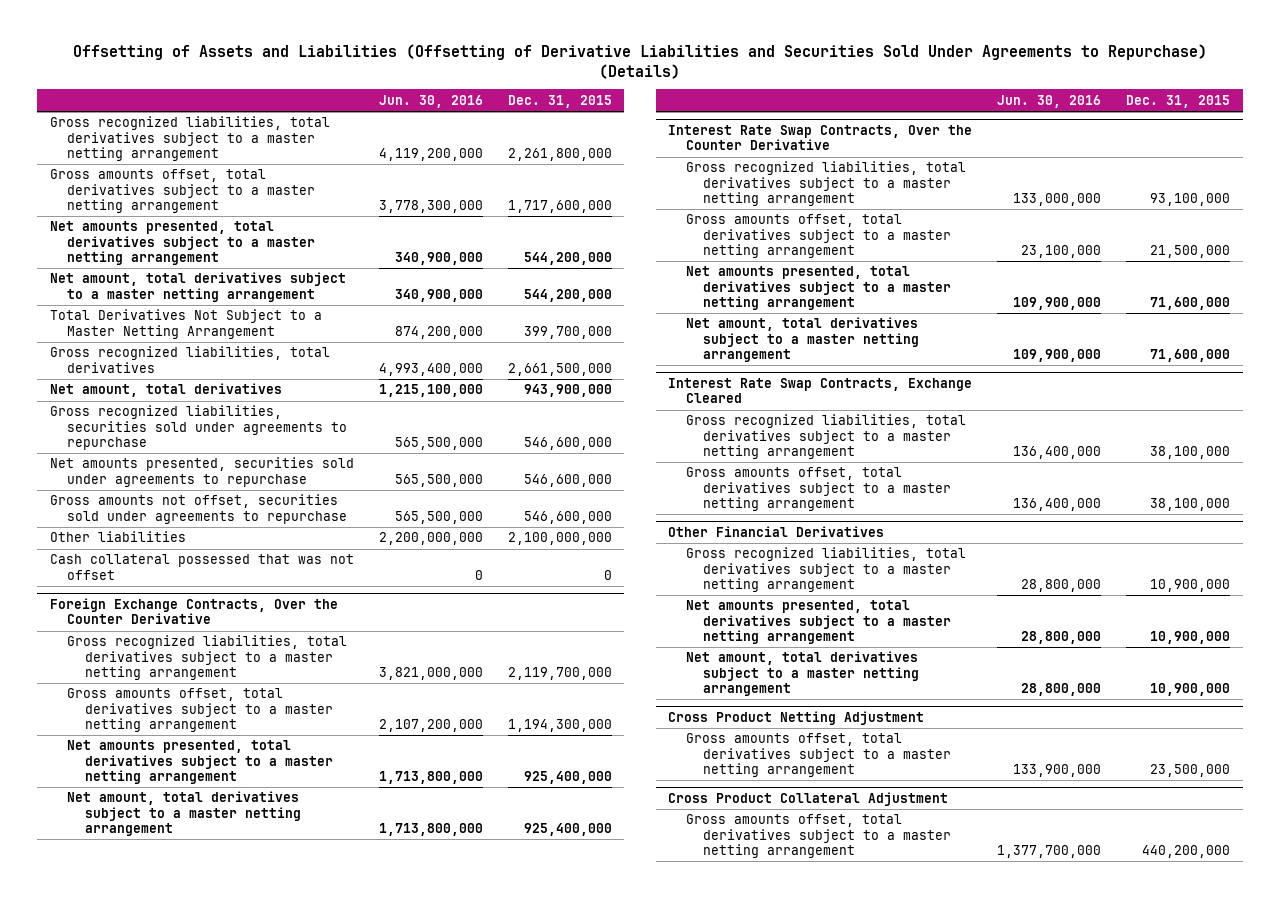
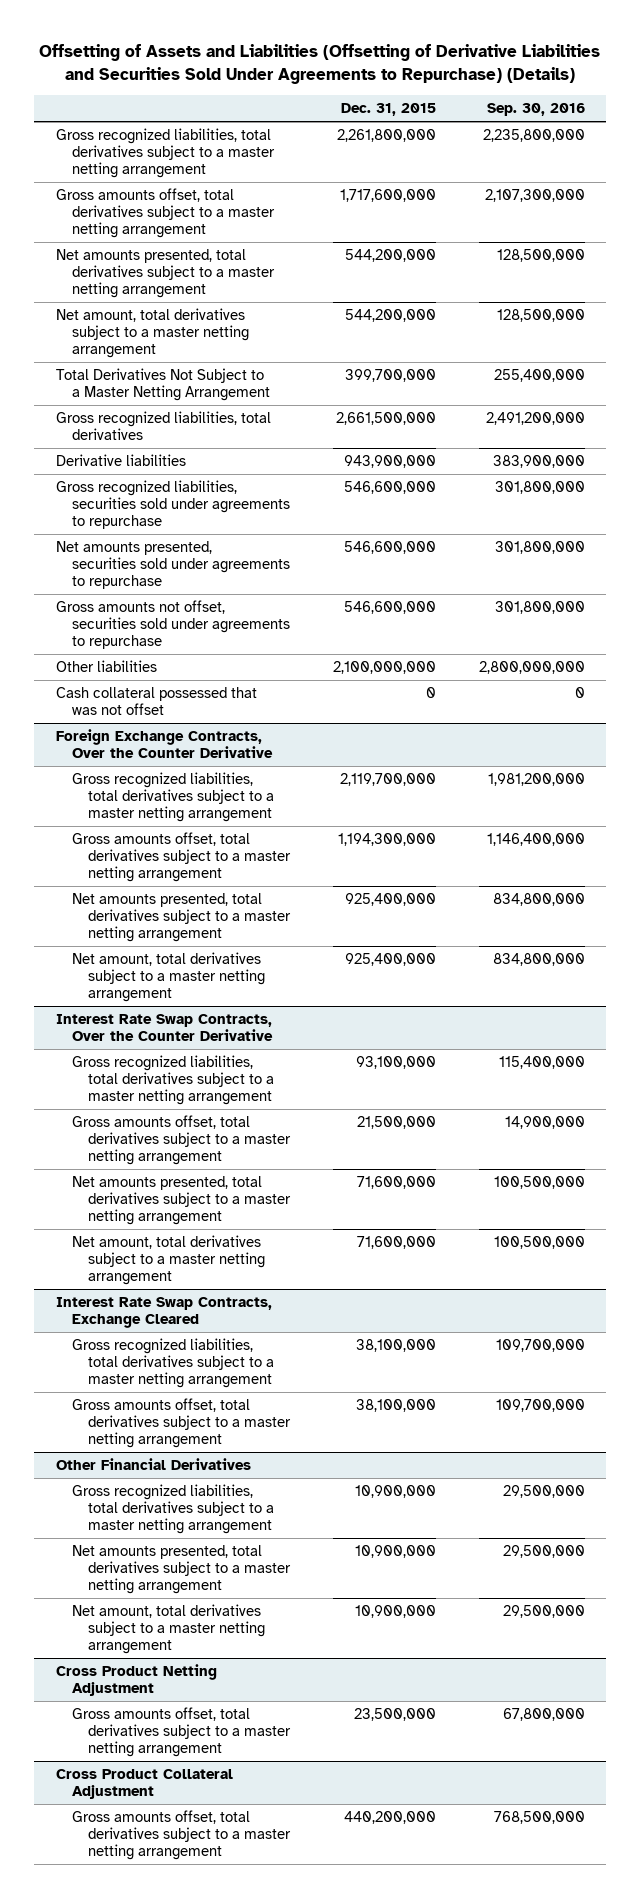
- | Jun. 30, 2016 | Dec. 31, 2015
+ | Dec. 31, 2015 | Sep. 30, 2016
- Net amount, total derivatives | 1,215,100,000 | 943,900,000
+ Derivative liabilities | 943,900,000 | 383,900,000

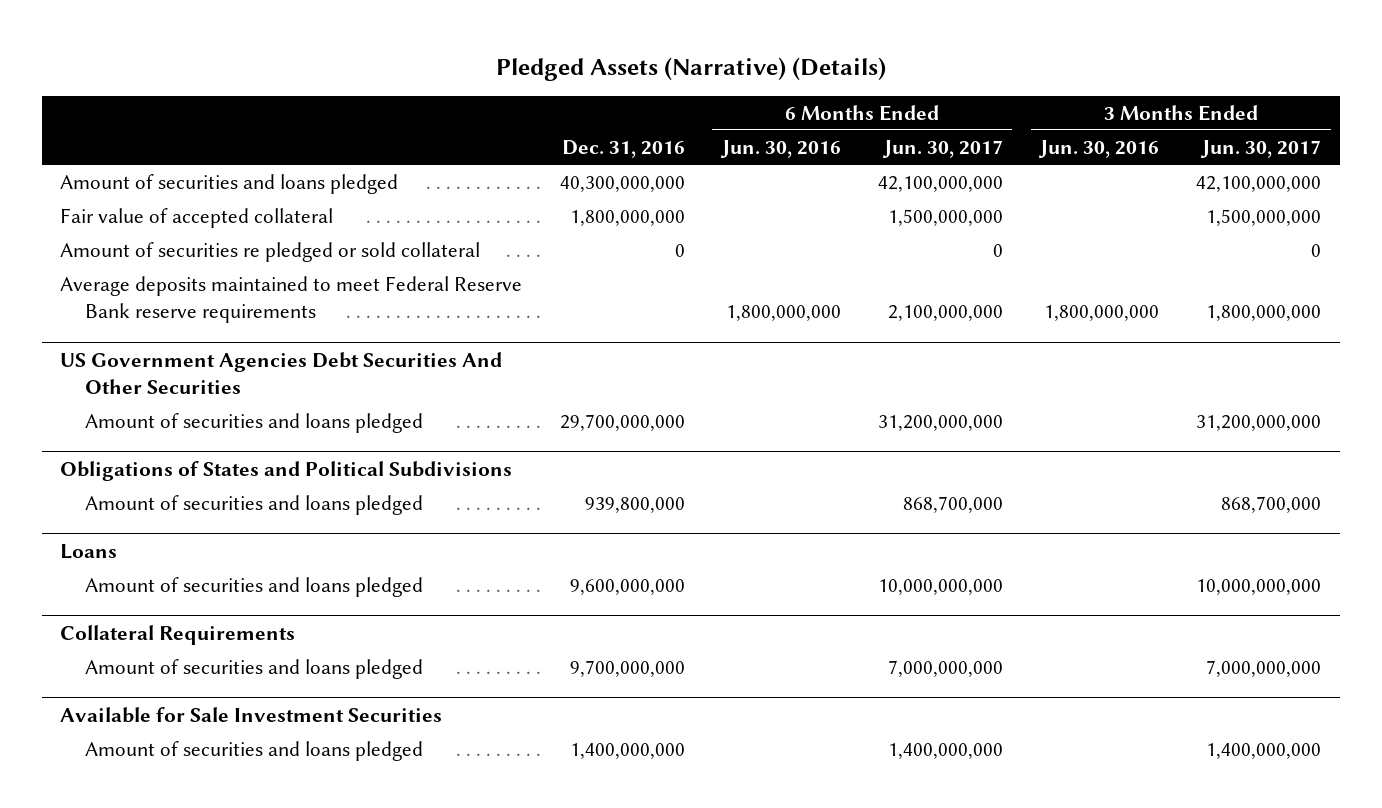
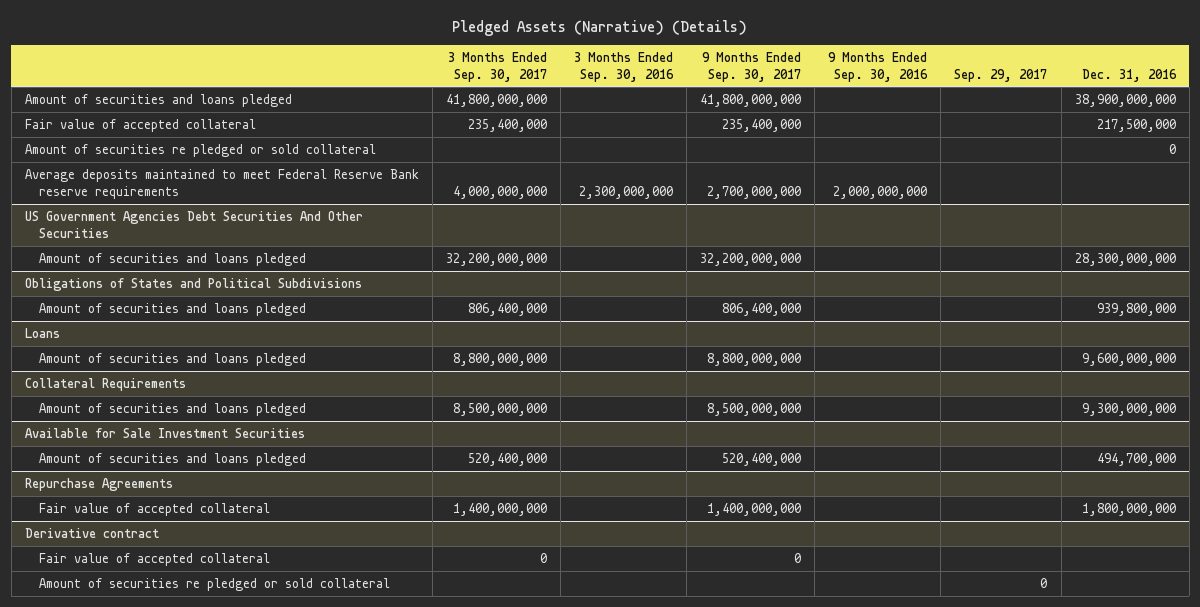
- | Dec. 31, 2016 | 6 Months Ended Jun. 30, 2016 | 6 Months Ended Jun. 30, 2017 | 3 Months Ended Jun. 30, 2016 | 3 Months Ended Jun. 30, 2017
+ | 3 Months Ended Sep. 30, 2017 | 3 Months Ended Sep. 30, 2016 | 9 Months Ended Sep. 30, 2017 | 9 Months Ended Sep. 30, 2016 | Sep. 29, 2017 | Dec. 31, 2016
- Amount of securities and loans pledged | 40,300,000,000 | | 42,100,000,000 | | 42,100,000,000
- Fair value of accepted collateral | 1,800,000,000 | | 1,500,000,000 | | 1,500,000,000
+ Amount of securities and loans pledged | 41,800,000,000 | | 41,800,000,000 | | | 38,900,000,000
+ Fair value of accepted collateral | 235,400,000 | | 235,400,000 | | | 217,500,000
@ US Government Agencies Debt Securities And Other Securities
- Amount of securities and loans pledged | 29,700,000,000 | | 31,200,000,000 | | 31,200,000,000
+ Amount of securities and loans pledged | 32,200,000,000 | | 32,200,000,000 | | | 28,300,000,000
@ Collateral Requirements
- Amount of securities and loans pledged | 9,700,000,000 | | 7,000,000,000 | | 7,000,000,000
+ Amount of securities and loans pledged | 8,500,000,000 | | 8,500,000,000 | | | 9,300,000,000
@ Available for Sale Investment Securities
- Amount of securities and loans pledged | 1,400,000,000 | | 1,400,000,000 | | 1,400,000,000
+ Amount of securities and loans pledged | 520,400,000 | | 520,400,000 | | | 494,700,000
+ Repurchase Agreements
+ Fair value of accepted collateral | 1,400,000,000 | | 1,400,000,000 | | | 1,800,000,000
+ Derivative contract
+ Fair value of accepted collateral | 0 | | 0 | | |
+ Amount of securities re pledged or sold collateral | | | | | 0 |

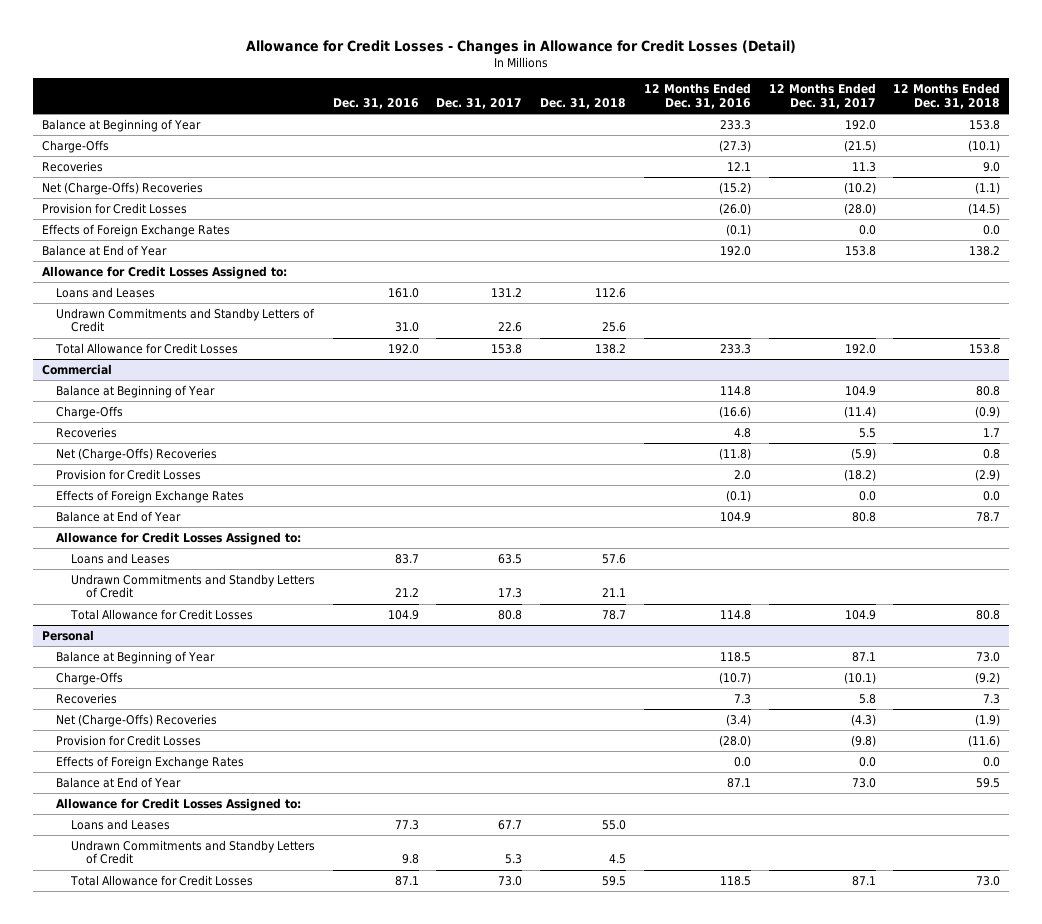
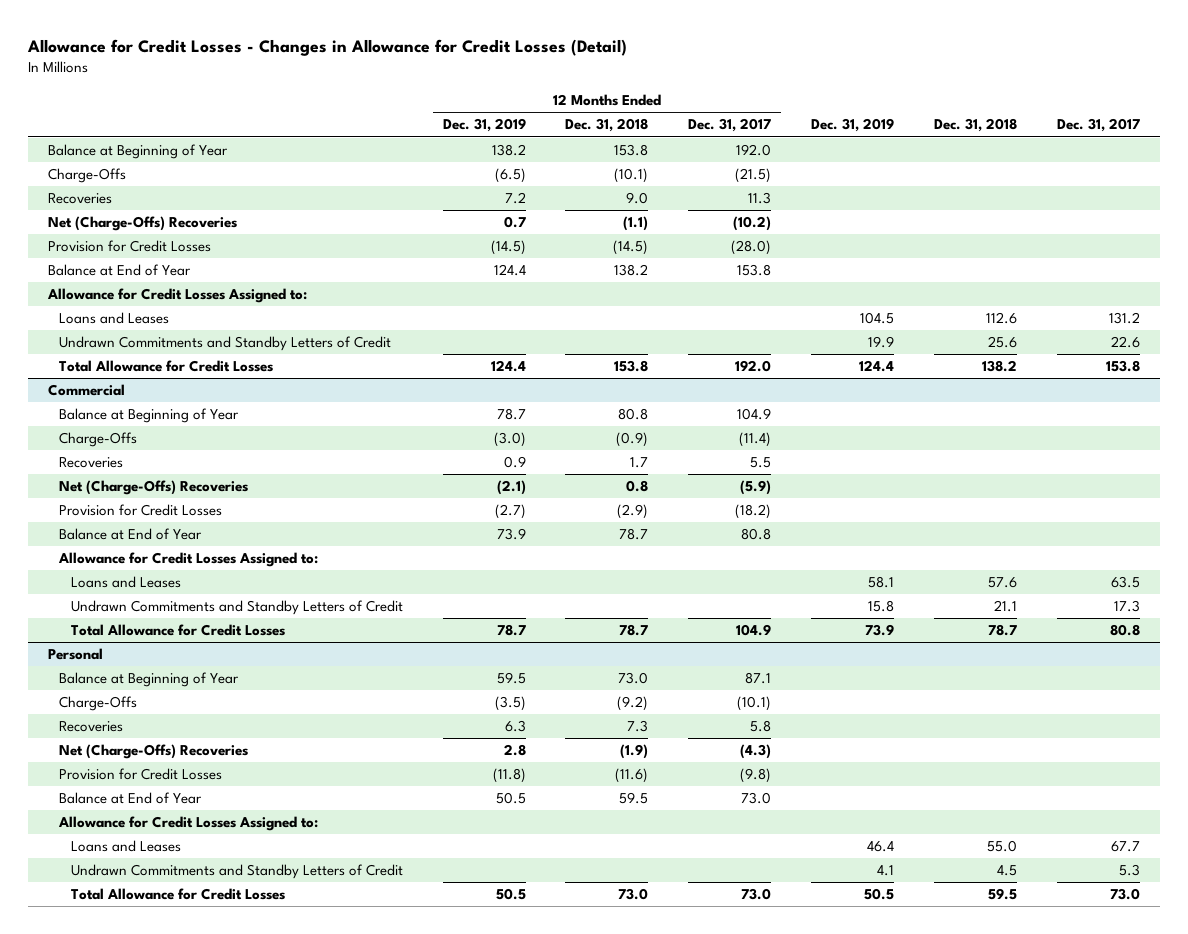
- | Dec. 31, 2016 | Dec. 31, 2017 | Dec. 31, 2018 | 12 Months Ended Dec. 31, 2016 | 12 Months Ended Dec. 31, 2017 | 12 Months Ended Dec. 31, 2018
+ | 12 Months Ended Dec. 31, 2019 | 12 Months Ended Dec. 31, 2018 | 12 Months Ended Dec. 31, 2017 | Dec. 31, 2019 | Dec. 31, 2018 | Dec. 31, 2017
- Effects of Foreign Exchange Rates | | | | (0.1) | 0.0 | 0.0
@ Commercial
- Effects of Foreign Exchange Rates | | | | (0.1) | 0.0 | 0.0
- Total Allowance for Credit Losses | 104.9 | 80.8 | 78.7 | 114.8 | 104.9 | 80.8
+ Total Allowance for Credit Losses | 78.7 | 78.7 | 104.9 | 73.9 | 78.7 | 80.8
@ Personal
- Effects of Foreign Exchange Rates | | | | 0.0 | 0.0 | 0.0
- Total Allowance for Credit Losses | 87.1 | 73.0 | 59.5 | 118.5 | 87.1 | 73.0
+ Total Allowance for Credit Losses | 50.5 | 73.0 | 73.0 | 50.5 | 59.5 | 73.0

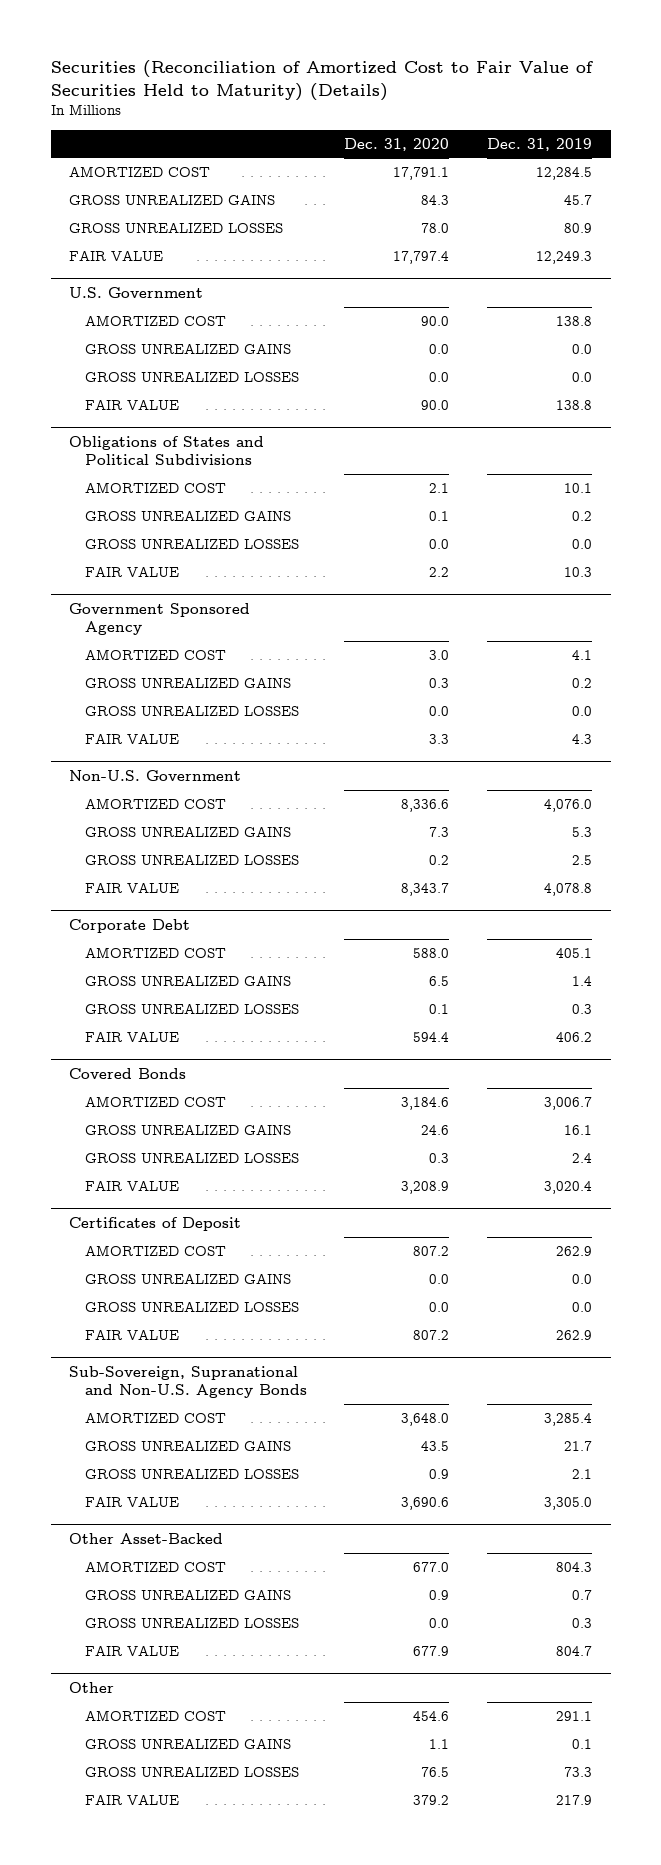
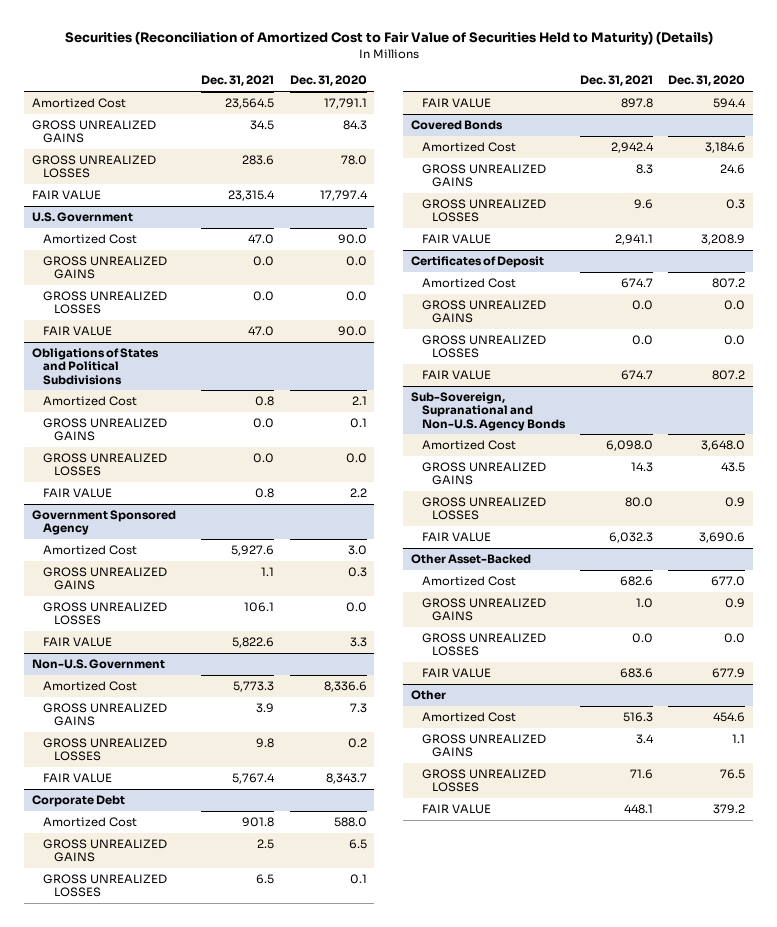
- | Dec. 31, 2020 | Dec. 31, 2019
+ | Dec. 31, 2021 | Dec. 31, 2020
- AMORTIZED COST | 17,791.1 | 12,284.5
+ Amortized Cost | 23,564.5 | 17,791.1
@ U.S. Government
- AMORTIZED COST | 90.0 | 138.8
+ Amortized Cost | 47.0 | 90.0
@ Obligations of States and Political Subdivisions
- AMORTIZED COST | 2.1 | 10.1
+ Amortized Cost | 0.8 | 2.1
@ Government Sponsored Agency
- AMORTIZED COST | 3.0 | 4.1
+ Amortized Cost | 5,927.6 | 3.0
@ Non-U.S. Government
- AMORTIZED COST | 8,336.6 | 4,076.0
+ Amortized Cost | 5,773.3 | 8,336.6
@ Corporate Debt
- AMORTIZED COST | 588.0 | 405.1
+ Amortized Cost | 901.8 | 588.0
@ Covered Bonds
- AMORTIZED COST | 3,184.6 | 3,006.7
+ Amortized Cost | 2,942.4 | 3,184.6
@ Certificates of Deposit
- AMORTIZED COST | 807.2 | 262.9
+ Amortized Cost | 674.7 | 807.2
@ Sub-Sovereign, Supranational and Non-U.S. Agency Bonds
- AMORTIZED COST | 3,648.0 | 3,285.4
+ Amortized Cost | 6,098.0 | 3,648.0
@ Other Asset-Backed
- AMORTIZED COST | 677.0 | 804.3
+ Amortized Cost | 682.6 | 677.0
@ Other
- AMORTIZED COST | 454.6 | 291.1
+ Amortized Cost | 516.3 | 454.6

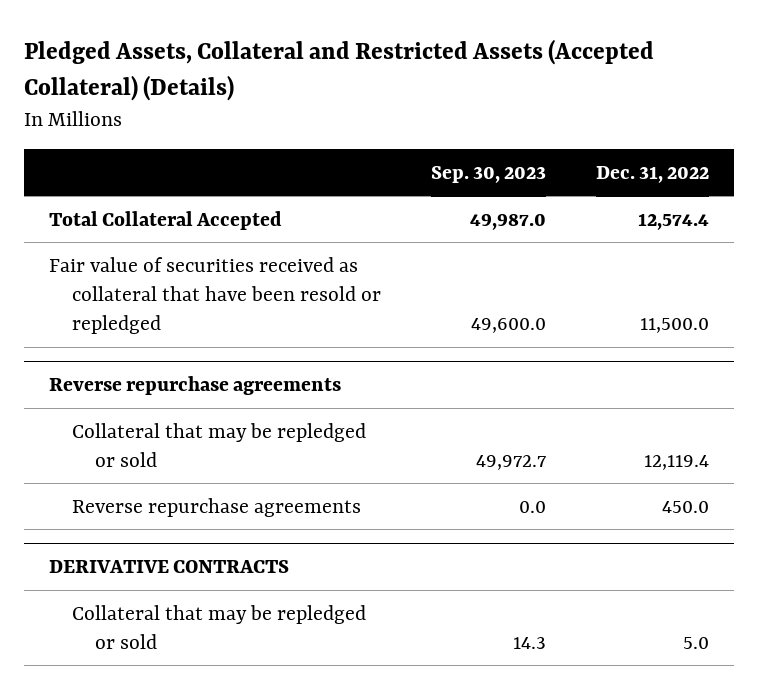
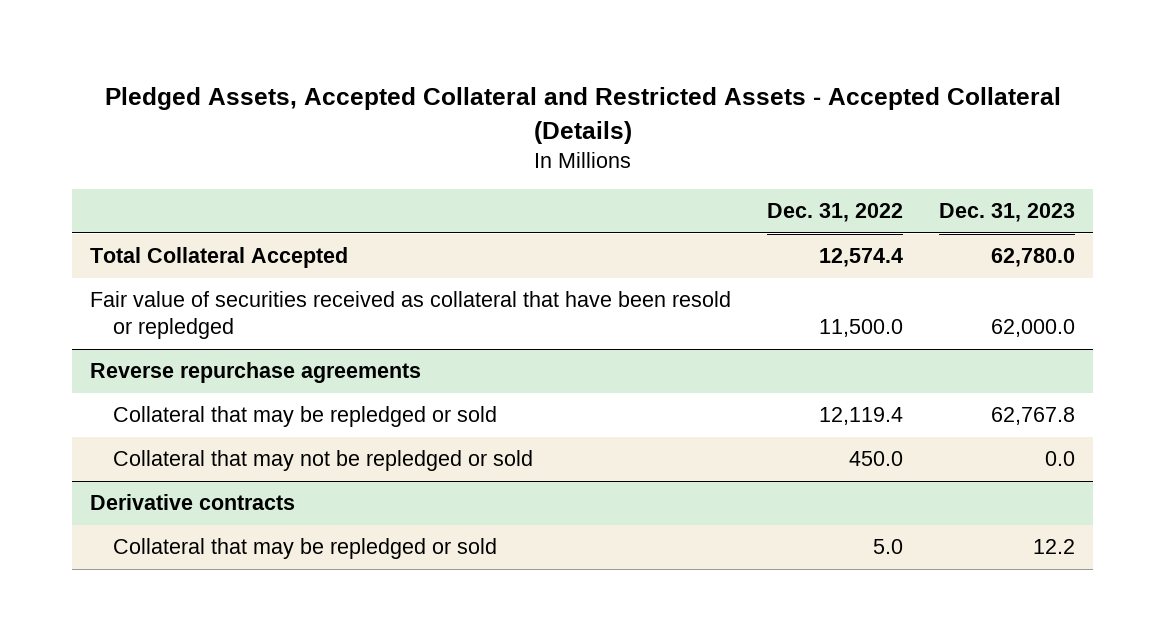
- Pledged Assets, Collateral and Restricted Assets (Accepted Collateral) (Details)
+ Pledged Assets, Accepted Collateral and Restricted Assets - Accepted Collateral (Details)
- | Sep. 30, 2023 | Dec. 31, 2022
+ | Dec. 31, 2022 | Dec. 31, 2023
@ Reverse repurchase agreements
- Reverse repurchase agreements | 0.0 | 450.0
- DERIVATIVE CONTRACTS
@ Reverse repurchase agreements
+ Collateral that may not be repledged or sold | 450.0 | 0.0
+ Derivative contracts

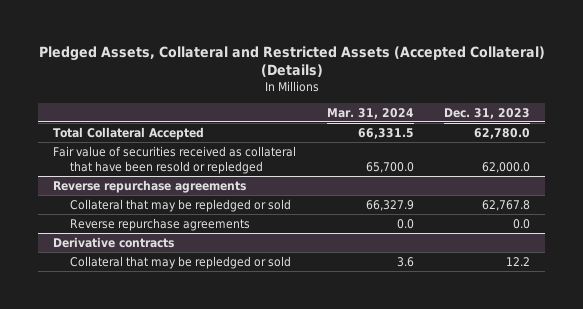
- Pledged Assets, Accepted Collateral and Restricted Assets - Accepted Collateral (Details)
+ Pledged Assets, Collateral and Restricted Assets (Accepted Collateral) (Details)
- | Dec. 31, 2022 | Dec. 31, 2023
+ | Mar. 31, 2024 | Dec. 31, 2023
@ Reverse repurchase agreements
- Collateral that may not be repledged or sold | 450.0 | 0.0
+ Reverse repurchase agreements | 0.0 | 0.0

